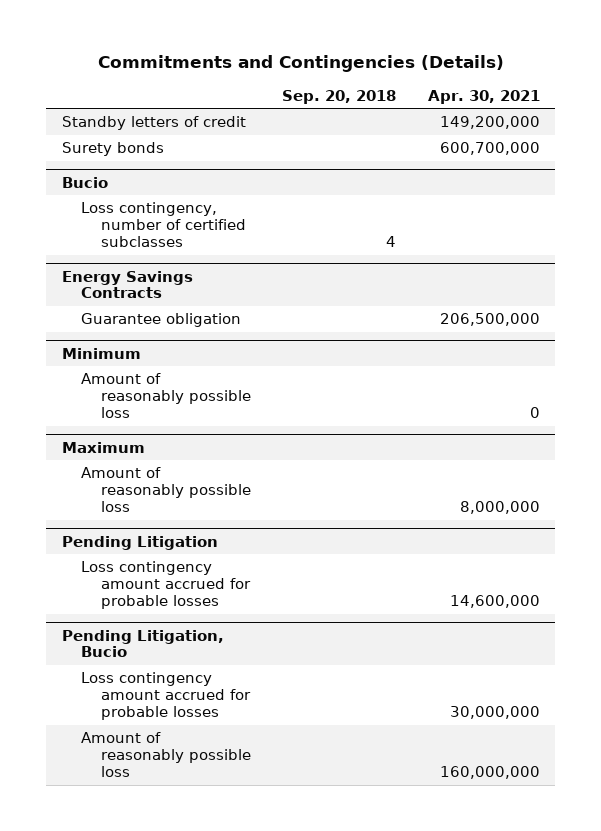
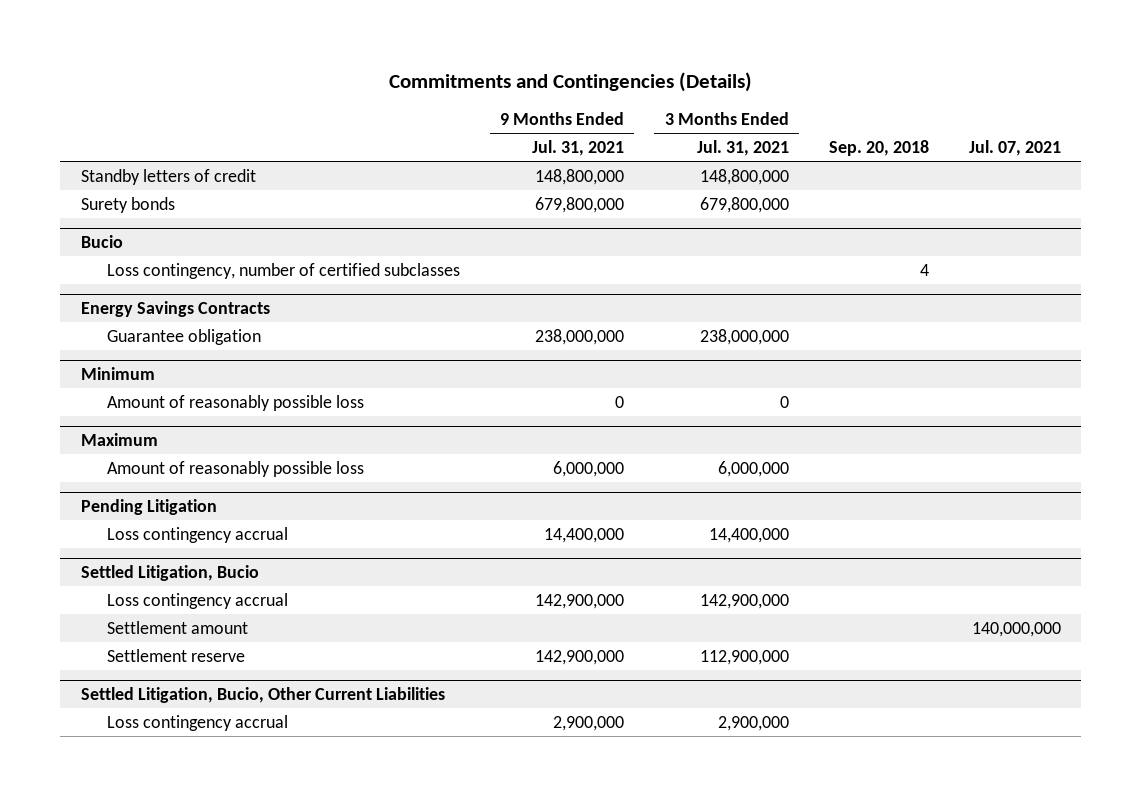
- | Sep. 20, 2018 | Apr. 30, 2021
+ | 9 Months Ended Jul. 31, 2021 | 3 Months Ended Jul. 31, 2021 | Sep. 20, 2018 | Jul. 07, 2021
@ Pending Litigation
- Loss contingency amount accrued for probable losses | | 14,600,000
- Pending Litigation, Bucio
- Loss contingency amount accrued for probable losses | | 30,000,000
- Amount of reasonably possible loss | | 160,000,000
@ Pending Litigation
+ Loss contingency accrual | 14,400,000 | 14,400,000 | |
+ Settled Litigation, Bucio
+ Loss contingency accrual | 142,900,000 | 142,900,000 | |
+ Settlement amount | | | | 140,000,000
+ Settlement reserve | 142,900,000 | 112,900,000 | |
+ Settled Litigation, Bucio, Other Current Liabilities
+ Loss contingency accrual | 2,900,000 | 2,900,000 | |

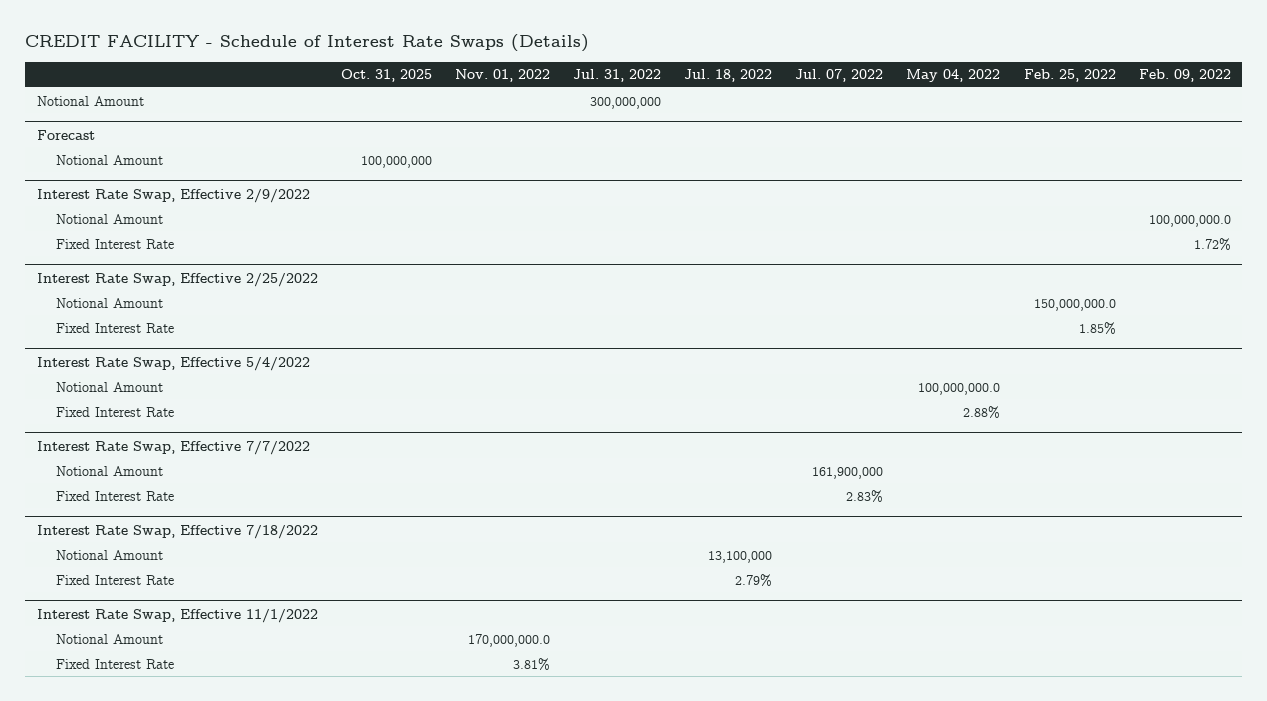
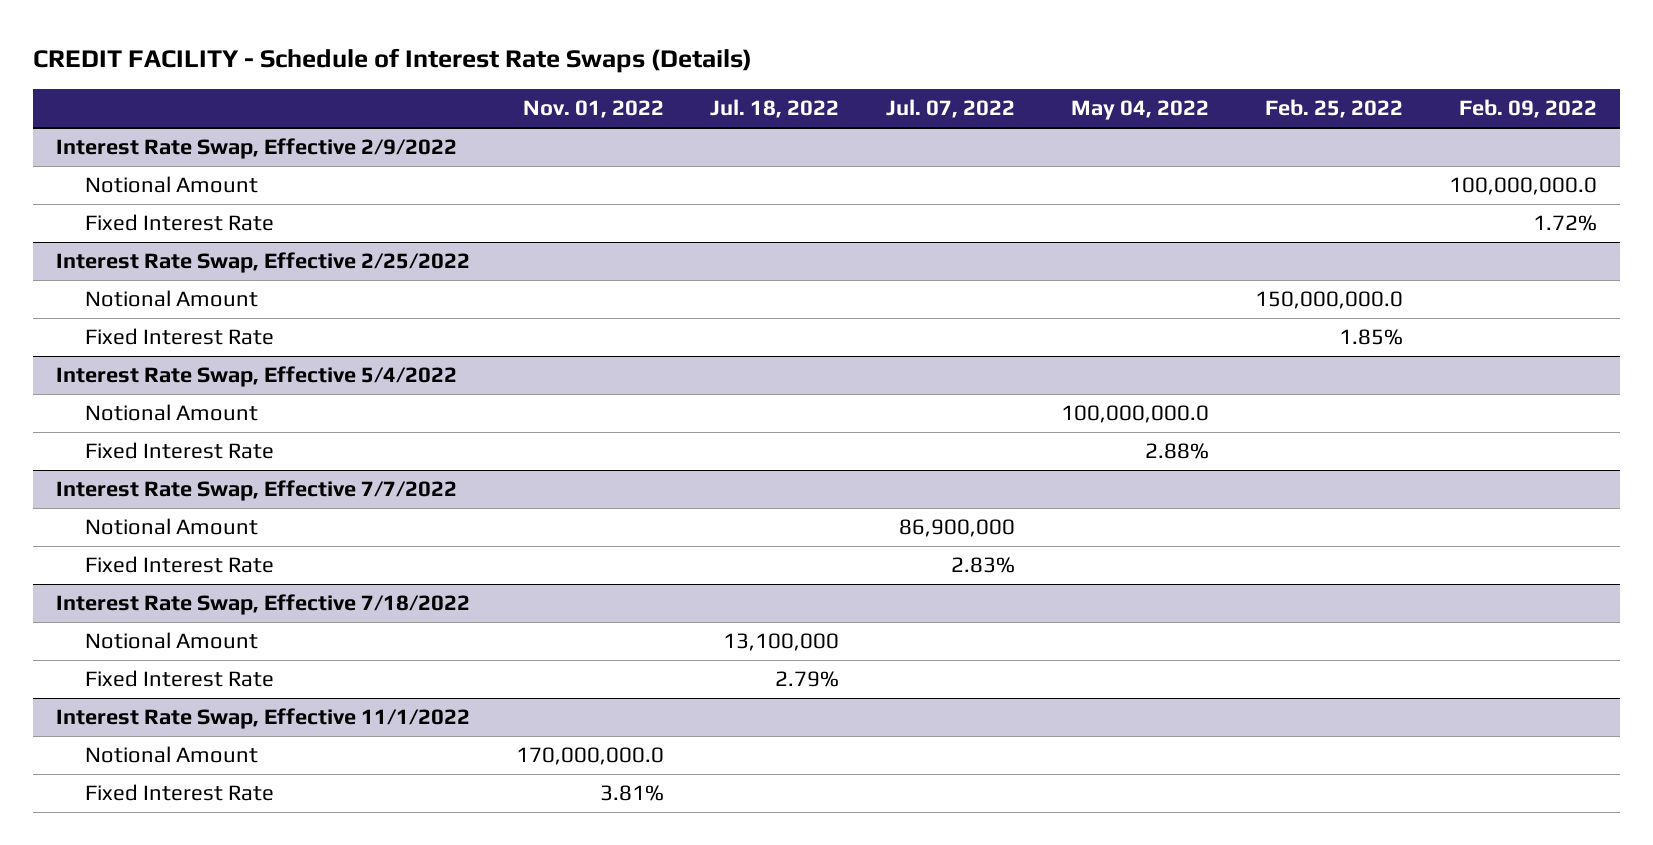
- | Oct. 31, 2025 | Nov. 01, 2022 | Jul. 31, 2022 | Jul. 18, 2022 | Jul. 07, 2022 | May 04, 2022 | Feb. 25, 2022 | Feb. 09, 2022
+ | Nov. 01, 2022 | Jul. 18, 2022 | Jul. 07, 2022 | May 04, 2022 | Feb. 25, 2022 | Feb. 09, 2022
- Notional Amount | | | 300,000,000 | | | | |
- Forecast
- Notional Amount | 100,000,000 | | | | | | |
@ Interest Rate Swap, Effective 7/7/2022
- Notional Amount | | | | | 161,900,000 | | |
+ Notional Amount | | | 86,900,000 | | |

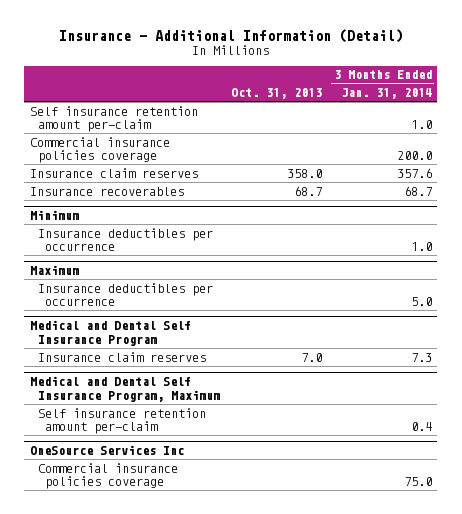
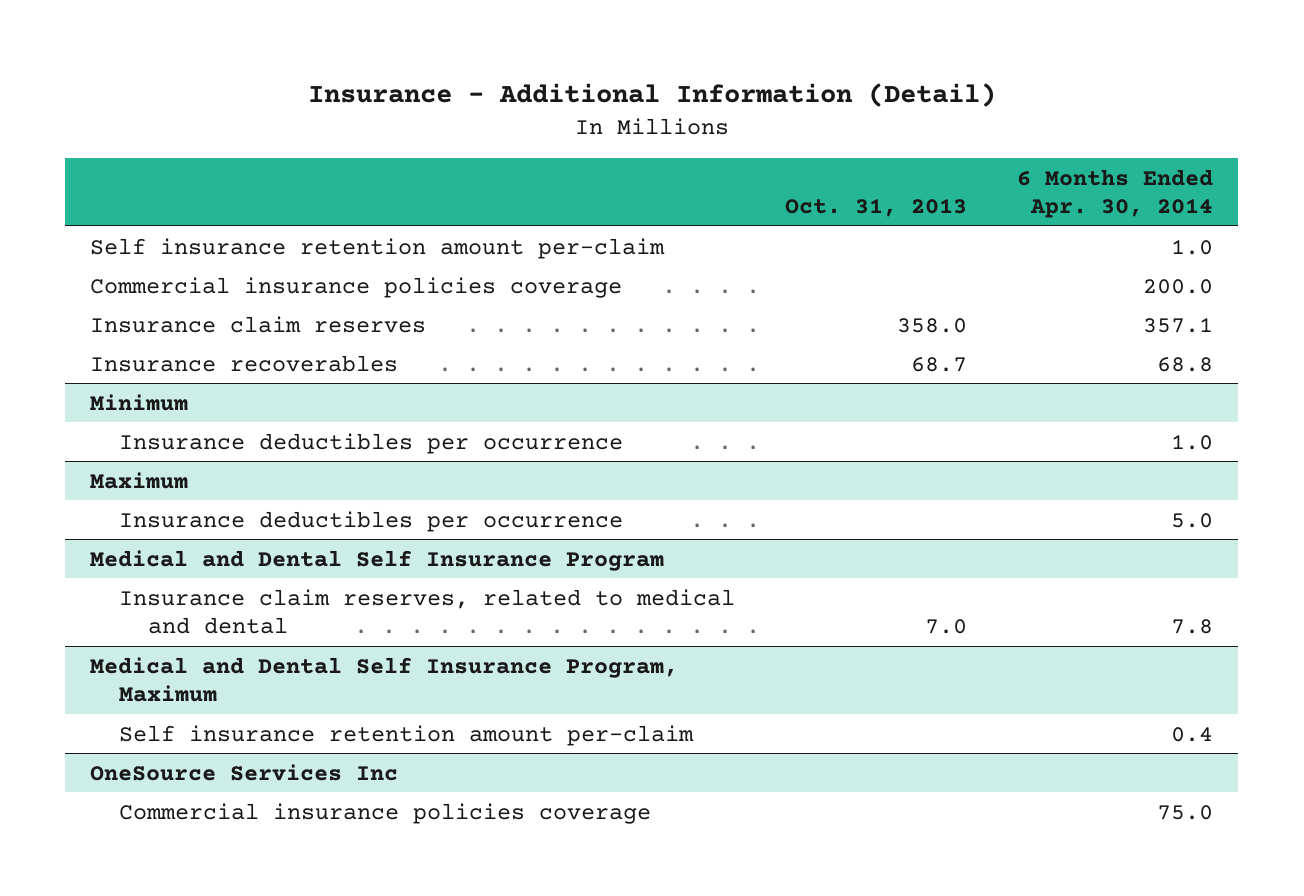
- | Oct. 31, 2013 | 3 Months Ended Jan. 31, 2014
+ | Oct. 31, 2013 | 6 Months Ended Apr. 30, 2014
@ Medical and Dental Self Insurance Program
- Insurance claim reserves | 7.0 | 7.3
+ Insurance claim reserves, related to medical and dental | 7.0 | 7.8

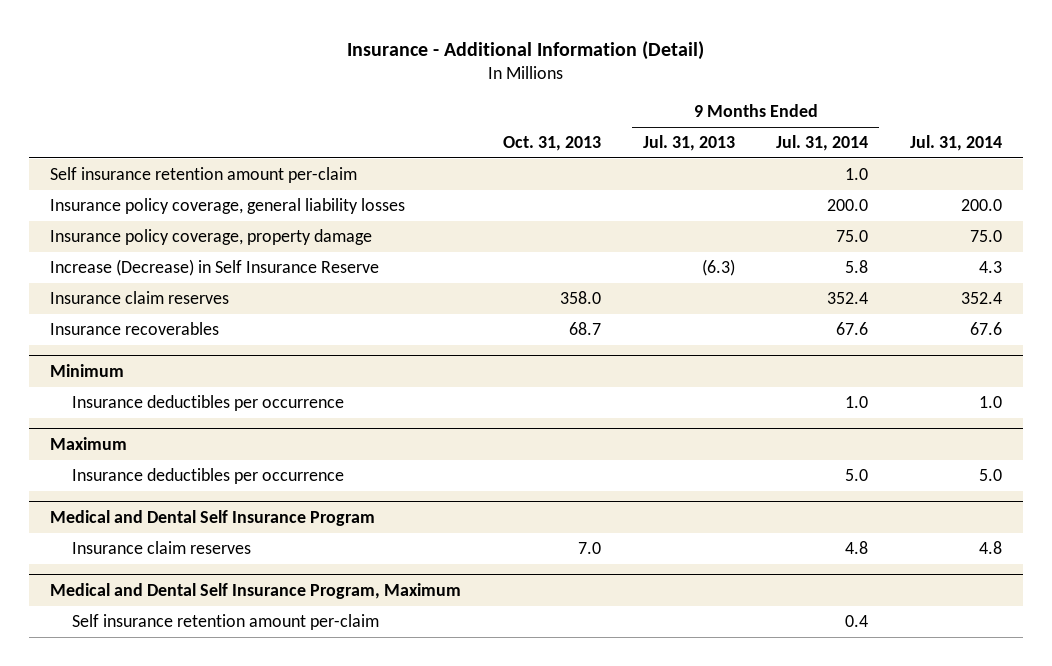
- | Oct. 31, 2013 | 6 Months Ended Apr. 30, 2014
+ | Oct. 31, 2013 | 9 Months Ended Jul. 31, 2013 | 9 Months Ended Jul. 31, 2014 | Jul. 31, 2014
- Commercial insurance policies coverage | | 200.0
+ Insurance policy coverage, general liability losses | | | 200.0 | 200.0
+ Insurance policy coverage, property damage | | | 75.0 | 75.0
+ Increase (Decrease) in Self Insurance Reserve | | (6.3) | 5.8 | 4.3
@ Medical and Dental Self Insurance Program
- Insurance claim reserves, related to medical and dental | 7.0 | 7.8
+ Insurance claim reserves | 7.0 | | 4.8 | 4.8
- OneSource Services Inc
- Commercial insurance policies coverage | | 75.0

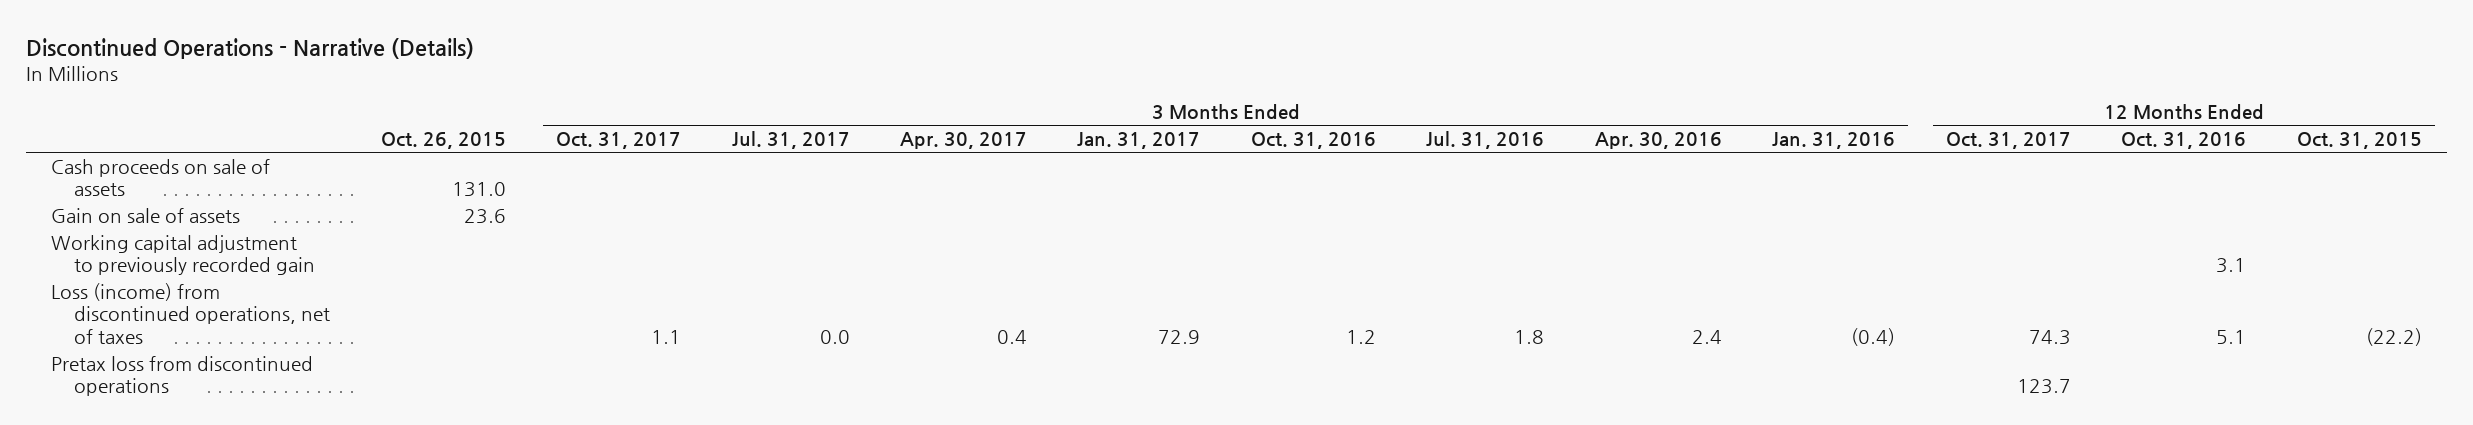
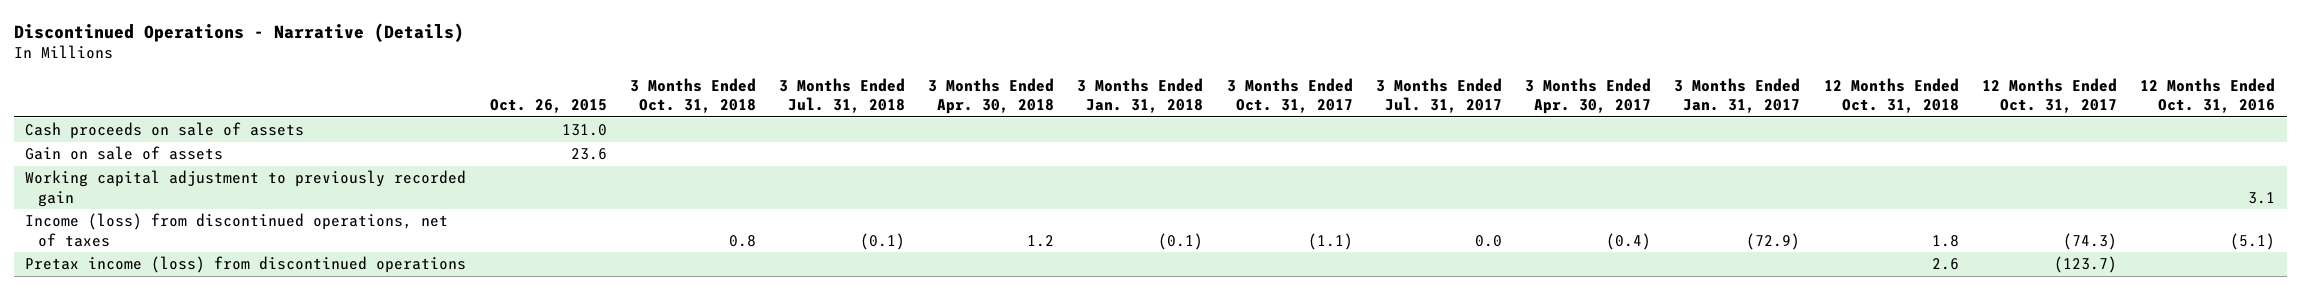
- | Oct. 26, 2015 | 3 Months Ended Oct. 31, 2017 | 3 Months Ended Jul. 31, 2017 | 3 Months Ended Apr. 30, 2017 | 3 Months Ended Jan. 31, 2017 | 3 Months Ended Oct. 31, 2016 | 3 Months Ended Jul. 31, 2016 | 3 Months Ended Apr. 30, 2016 | 3 Months Ended Jan. 31, 2016 | 12 Months Ended Oct. 31, 2017 | 12 Months Ended Oct. 31, 2016 | 12 Months Ended Oct. 31, 2015
+ | Oct. 26, 2015 | 3 Months Ended Oct. 31, 2018 | 3 Months Ended Jul. 31, 2018 | 3 Months Ended Apr. 30, 2018 | 3 Months Ended Jan. 31, 2018 | 3 Months Ended Oct. 31, 2017 | 3 Months Ended Jul. 31, 2017 | 3 Months Ended Apr. 30, 2017 | 3 Months Ended Jan. 31, 2017 | 12 Months Ended Oct. 31, 2018 | 12 Months Ended Oct. 31, 2017 | 12 Months Ended Oct. 31, 2016
- Loss (income) from discontinued operations, net of taxes | | 1.1 | 0.0 | 0.4 | 72.9 | 1.2 | 1.8 | 2.4 | (0.4) | 74.3 | 5.1 | (22.2)
- Pretax loss from discontinued operations | | | | | | | | | | 123.7 | |
+ Income (loss) from discontinued operations, net of taxes | | 0.8 | (0.1) | 1.2 | (0.1) | (1.1) | 0.0 | (0.4) | (72.9) | 1.8 | (74.3) | (5.1)
+ Pretax income (loss) from discontinued operations | | | | | | | | | | 2.6 | (123.7) |

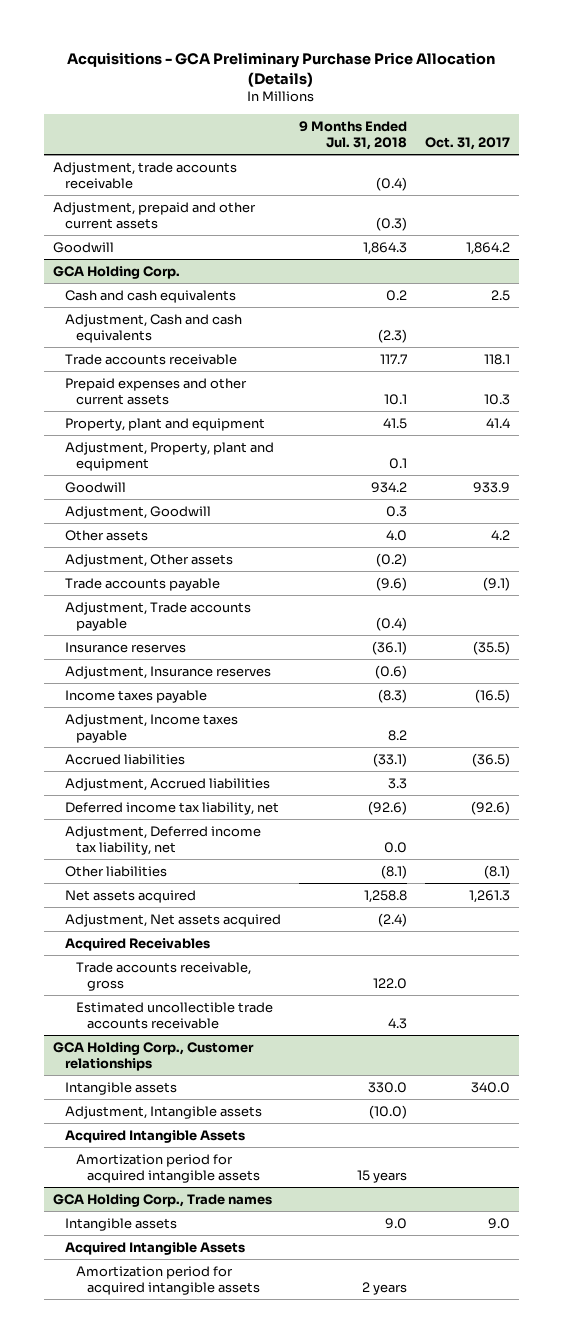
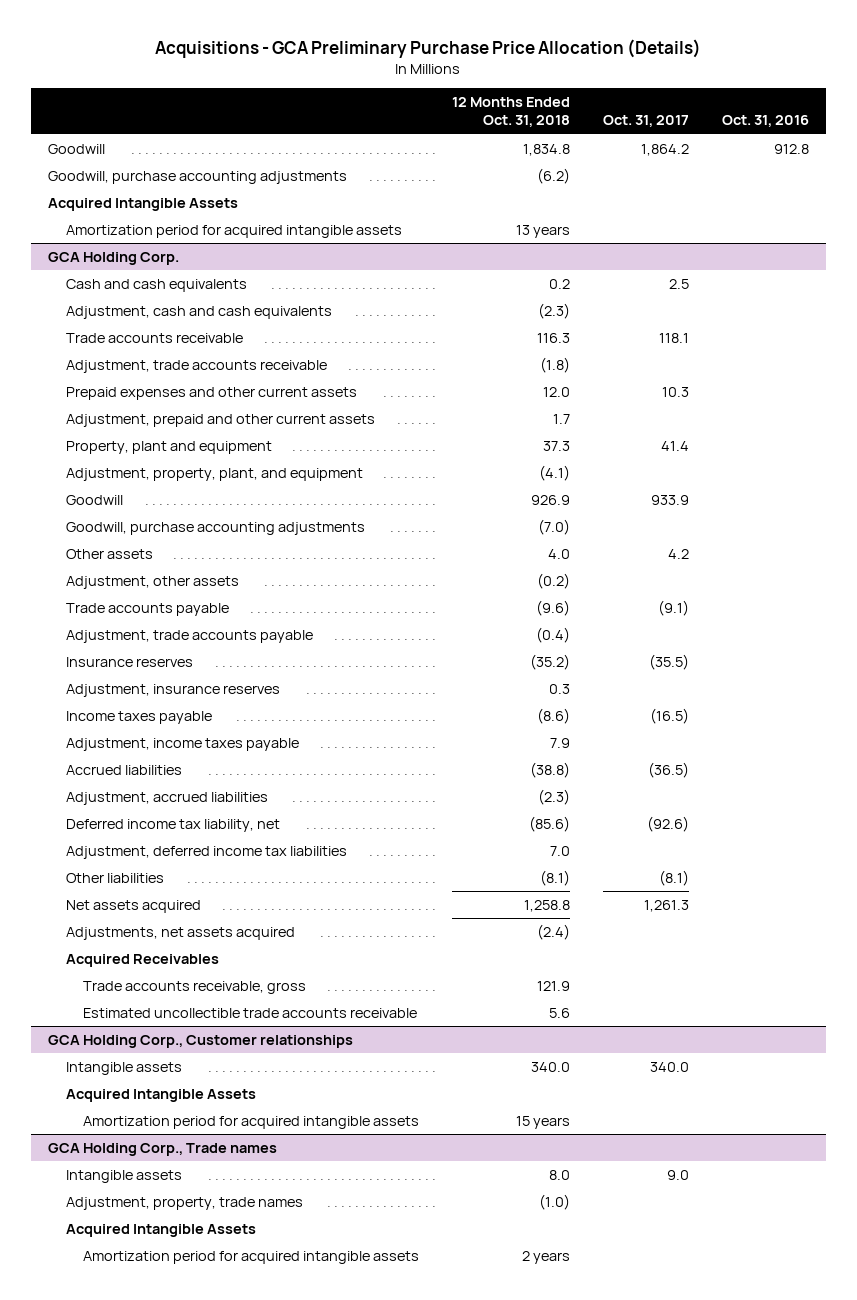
- | 9 Months Ended Jul. 31, 2018 | Oct. 31, 2017
+ | 12 Months Ended Oct. 31, 2018 | Oct. 31, 2017 | Oct. 31, 2016
- Adjustment, trade accounts receivable | (0.4) |
- Adjustment, prepaid and other current assets | (0.3) |
+ Goodwill, purchase accounting adjustments | (6.2) | |
+ Acquired Intangible Assets
+ Amortization period for acquired intangible assets | 13 years | |
@ GCA Holding Corp.
- Adjustment, Cash and cash equivalents | (2.3) |
+ Adjustment, cash and cash equivalents | (2.3) | |
+ Adjustment, trade accounts receivable | (1.8) | |
+ Adjustment, prepaid and other current assets | 1.7 | |
- Adjustment, Property, plant and equipment | 0.1 |
+ Adjustment, property, plant, and equipment | (4.1) | |
- Adjustment, Goodwill | 0.3 |
+ Goodwill, purchase accounting adjustments | (7.0) | |
- Adjustment, Other assets | (0.2) |
+ Adjustment, other assets | (0.2) | |
- Adjustment, Trade accounts payable | (0.4) |
+ Adjustment, trade accounts payable | (0.4) | |
- Adjustment, Insurance reserves | (0.6) |
+ Adjustment, insurance reserves | 0.3 | |
- Adjustment, Income taxes payable | 8.2 |
+ Adjustment, income taxes payable | 7.9 | |
- Adjustment, Accrued liabilities | 3.3 |
+ Adjustment, accrued liabilities | (2.3) | |
- Adjustment, Deferred income tax liability, net | 0.0 |
+ Adjustment, deferred income tax liabilities | 7.0 | |
- Adjustment, Net assets acquired | (2.4) |
+ Adjustments, net assets acquired | (2.4) | |
@ GCA Holding Corp., Customer relationships
- Adjustment, Intangible assets | (10.0) |
@ GCA Holding Corp., Trade names
+ Adjustment, property, trade names | (1.0) | |

